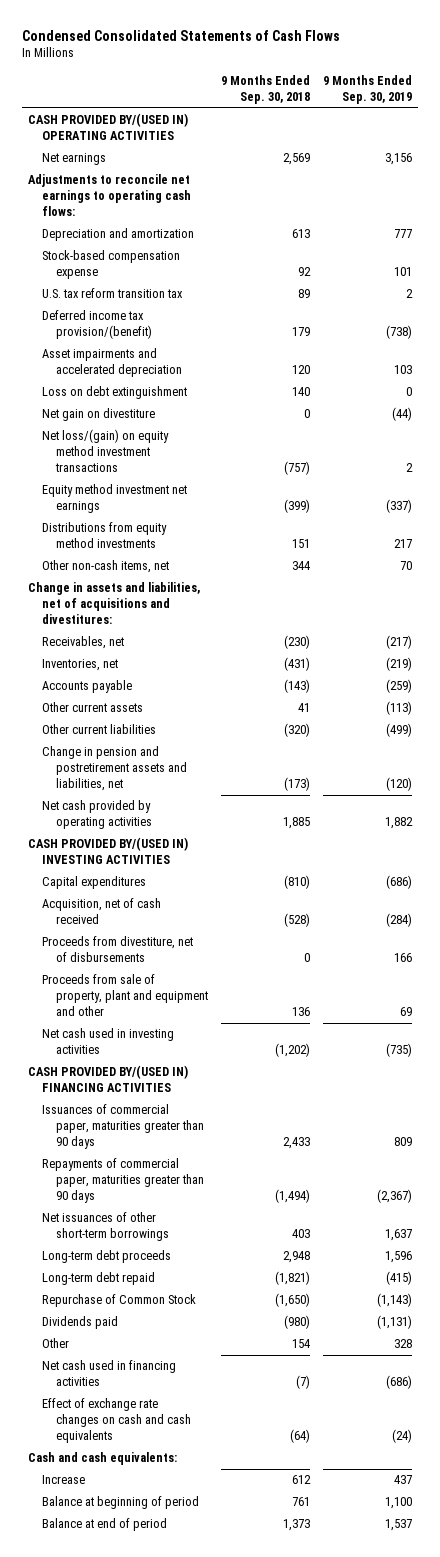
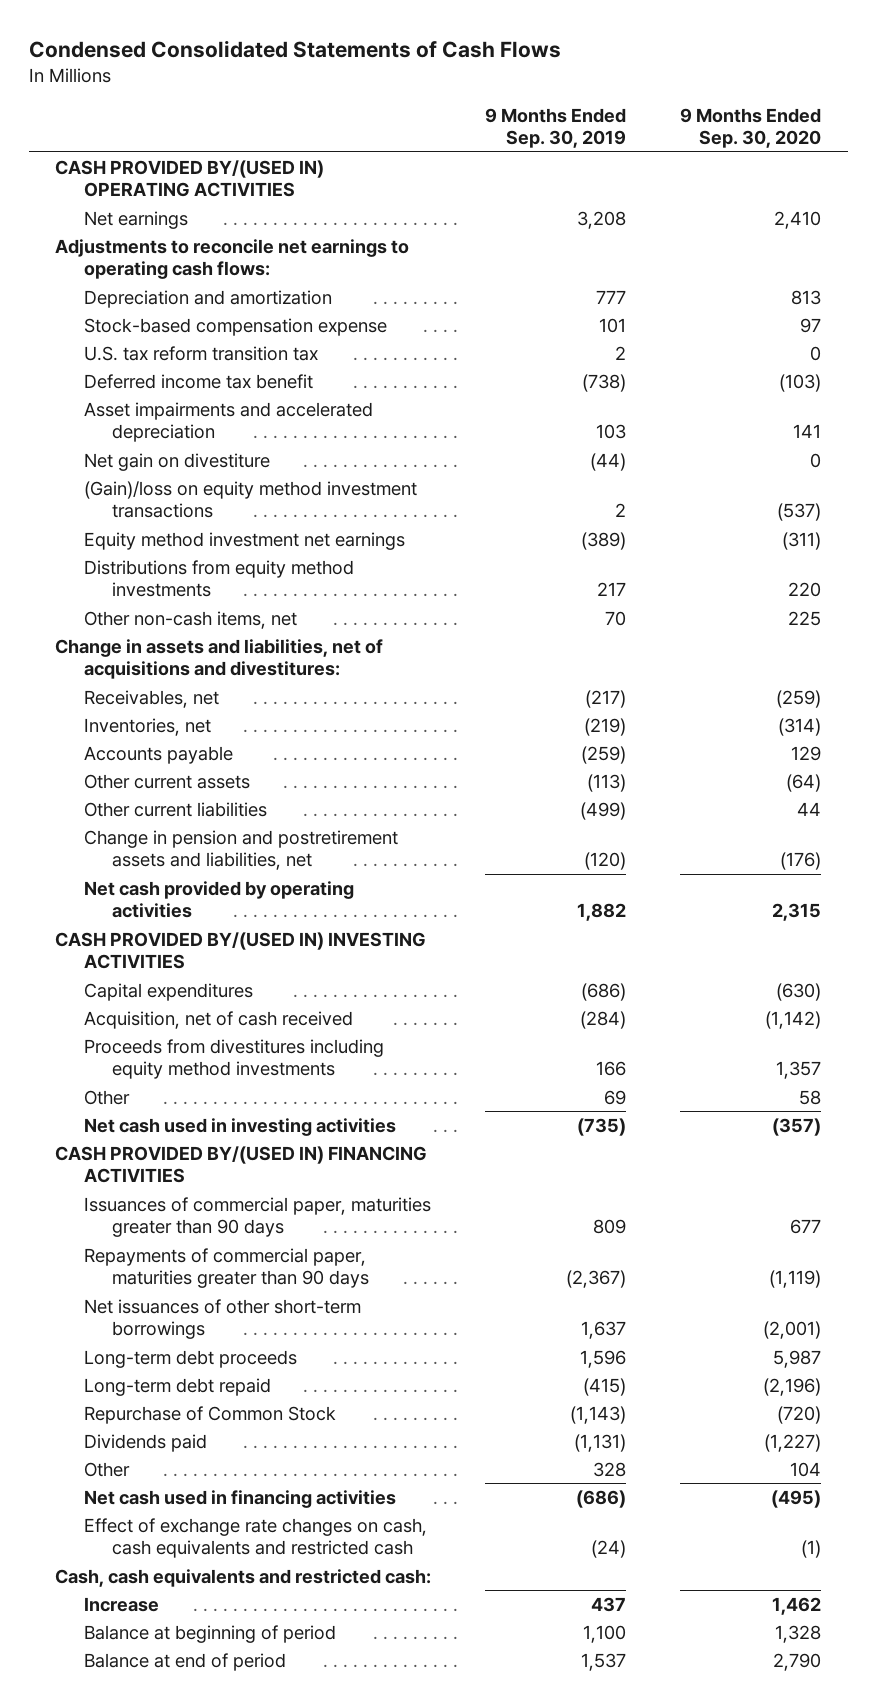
- | 9 Months Ended Sep. 30, 2018 | 9 Months Ended Sep. 30, 2019
+ | 9 Months Ended Sep. 30, 2019 | 9 Months Ended Sep. 30, 2020
- Net earnings | 2,569 | 3,156
+ Net earnings | 3,208 | 2,410
- Deferred income tax provision/(benefit) | 179 | (738)
+ Deferred income tax benefit | (738) | (103)
- Loss on debt extinguishment | 140 | 0
- Net loss/(gain) on equity method investment transactions | (757) | 2
- Equity method investment net earnings | (399) | (337)
+ (Gain)/loss on equity method investment transactions | 2 | (537)
+ Equity method investment net earnings | (389) | (311)
- Proceeds from divestiture, net of disbursements | 0 | 166
- Proceeds from sale of property, plant and equipment and other | 136 | 69
+ Proceeds from divestitures including equity method investments | 166 | 1,357
+ Other | 69 | 58
- Effect of exchange rate changes on cash and cash equivalents | (64) | (24)
- Cash and cash equivalents:
+ Effect of exchange rate changes on cash, cash equivalents and restricted cash | (24) | (1)
+ Cash, cash equivalents and restricted cash:

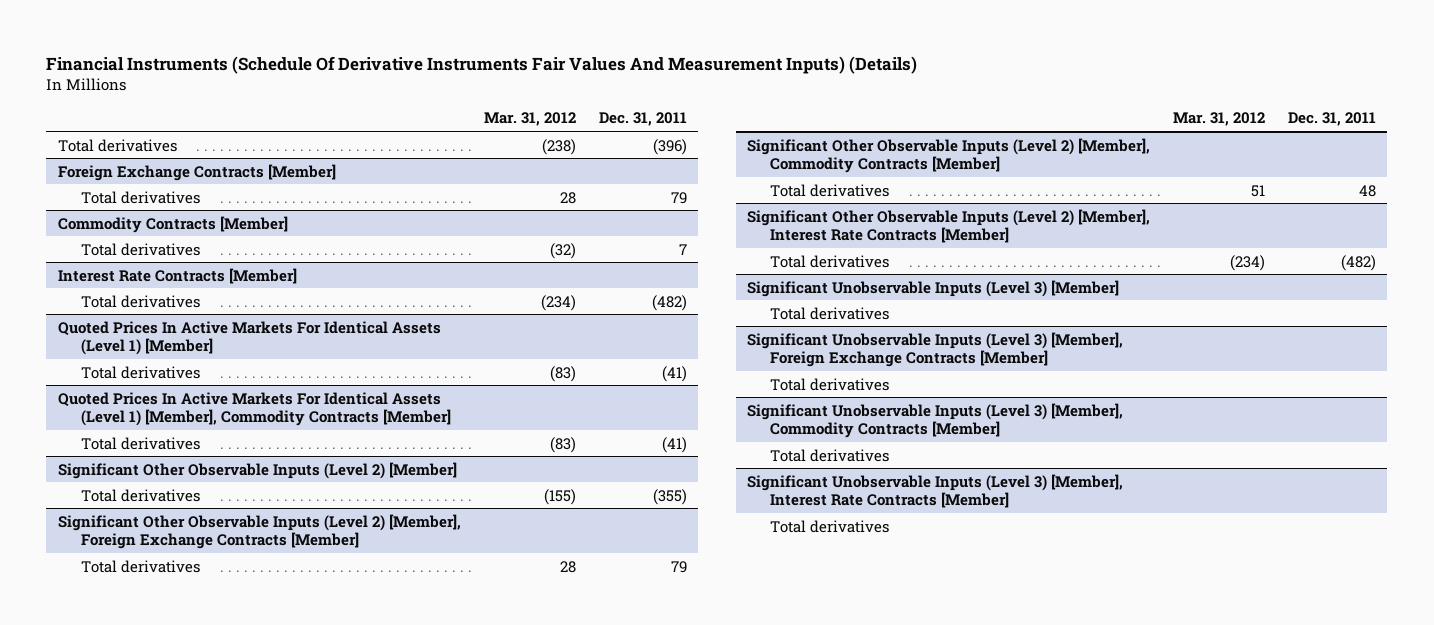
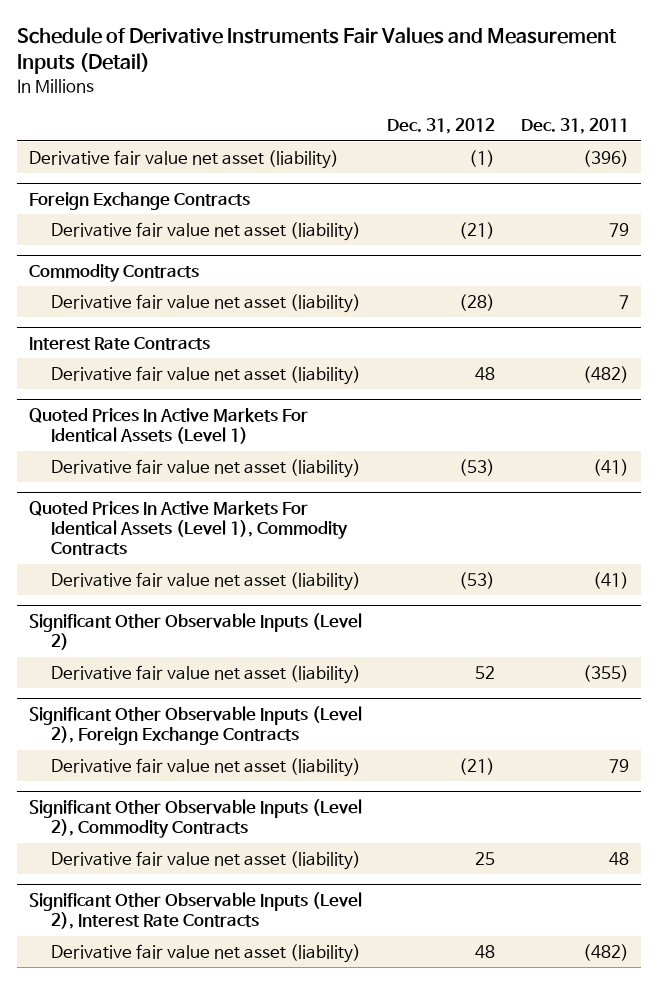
- Financial Instruments (Schedule Of Derivative Instruments Fair Values And Measurement Inputs) (Details)
+ Schedule of Derivative Instruments Fair Values and Measurement Inputs (Detail)
- | Mar. 31, 2012 | Dec. 31, 2011
+ | Dec. 31, 2012 | Dec. 31, 2011
- Total derivatives | (238) | (396)
- Foreign Exchange Contracts [Member]
- Total derivatives | 28 | 79
- Commodity Contracts [Member]
- Total derivatives | (32) | 7
- Interest Rate Contracts [Member]
- Total derivatives | (234) | (482)
- Quoted Prices In Active Markets For Identical Assets (Level 1) [Member]
- Total derivatives | (83) | (41)
- Quoted Prices In Active Markets For Identical Assets (Level 1) [Member], Commodity Contracts [Member]
- Total derivatives | (83) | (41)
- Significant Other Observable Inputs (Level 2) [Member]
- Total derivatives | (155) | (355)
- Significant Other Observable Inputs (Level 2) [Member], Foreign Exchange Contracts [Member]
- Total derivatives | 28 | 79
- Significant Other Observable Inputs (Level 2) [Member], Commodity Contracts [Member]
- Total derivatives | 51 | 48
- Significant Other Observable Inputs (Level 2) [Member], Interest Rate Contracts [Member]
- Total derivatives | (234) | (482)
- Significant Unobservable Inputs (Level 3) [Member]
- Total derivatives
- Significant Unobservable Inputs (Level 3) [Member], Foreign Exchange Contracts [Member]
- Total derivatives
- Significant Unobservable Inputs (Level 3) [Member], Commodity Contracts [Member]
- Total derivatives
- Significant Unobservable Inputs (Level 3) [Member], Interest Rate Contracts [Member]
- Total derivatives
+ Derivative fair value net asset (liability) | (1) | (396)
+ Foreign Exchange Contracts
+ Derivative fair value net asset (liability) | (21) | 79
+ Commodity Contracts
+ Derivative fair value net asset (liability) | (28) | 7
+ Interest Rate Contracts
+ Derivative fair value net asset (liability) | 48 | (482)
+ Quoted Prices In Active Markets For Identical Assets (Level 1)
+ Derivative fair value net asset (liability) | (53) | (41)
+ Quoted Prices In Active Markets For Identical Assets (Level 1), Commodity Contracts
+ Derivative fair value net asset (liability) | (53) | (41)
+ Significant Other Observable Inputs (Level 2)
+ Derivative fair value net asset (liability) | 52 | (355)
+ Significant Other Observable Inputs (Level 2), Foreign Exchange Contracts
+ Derivative fair value net asset (liability) | (21) | 79
+ Significant Other Observable Inputs (Level 2), Commodity Contracts
+ Derivative fair value net asset (liability) | 25 | 48
+ Significant Other Observable Inputs (Level 2), Interest Rate Contracts
+ Derivative fair value net asset (liability) | 48 | (482)

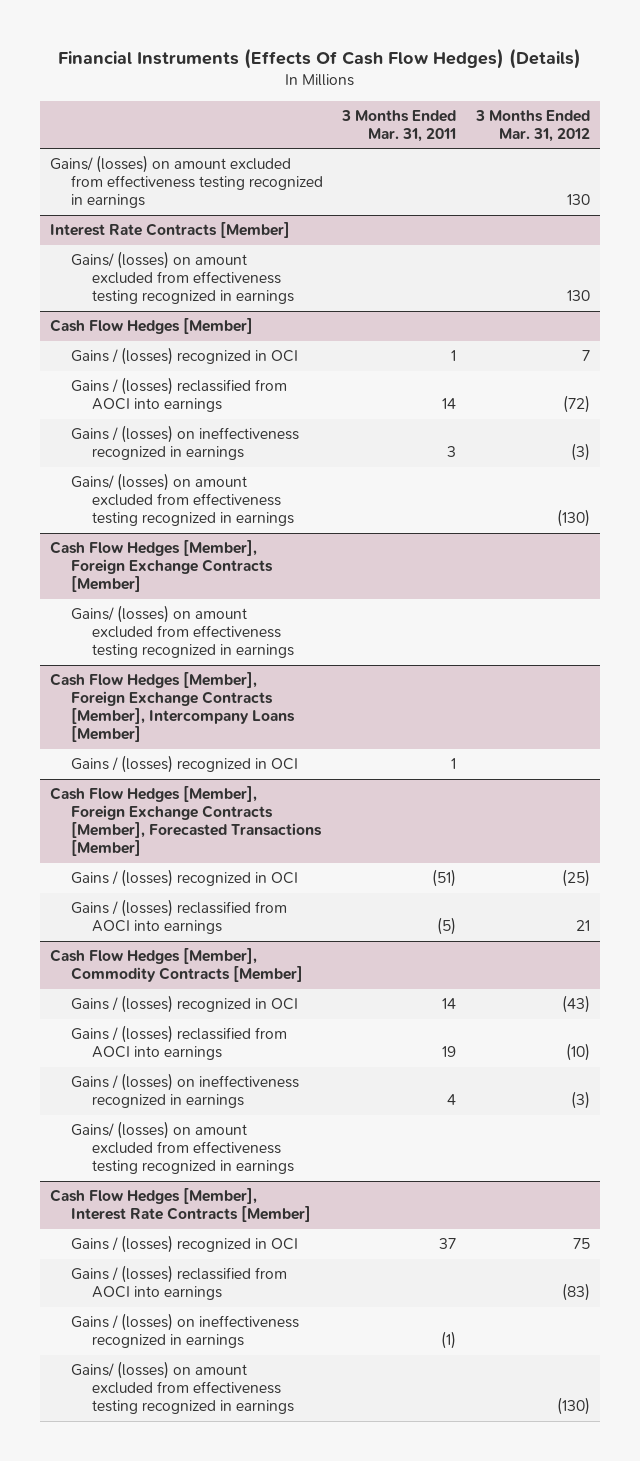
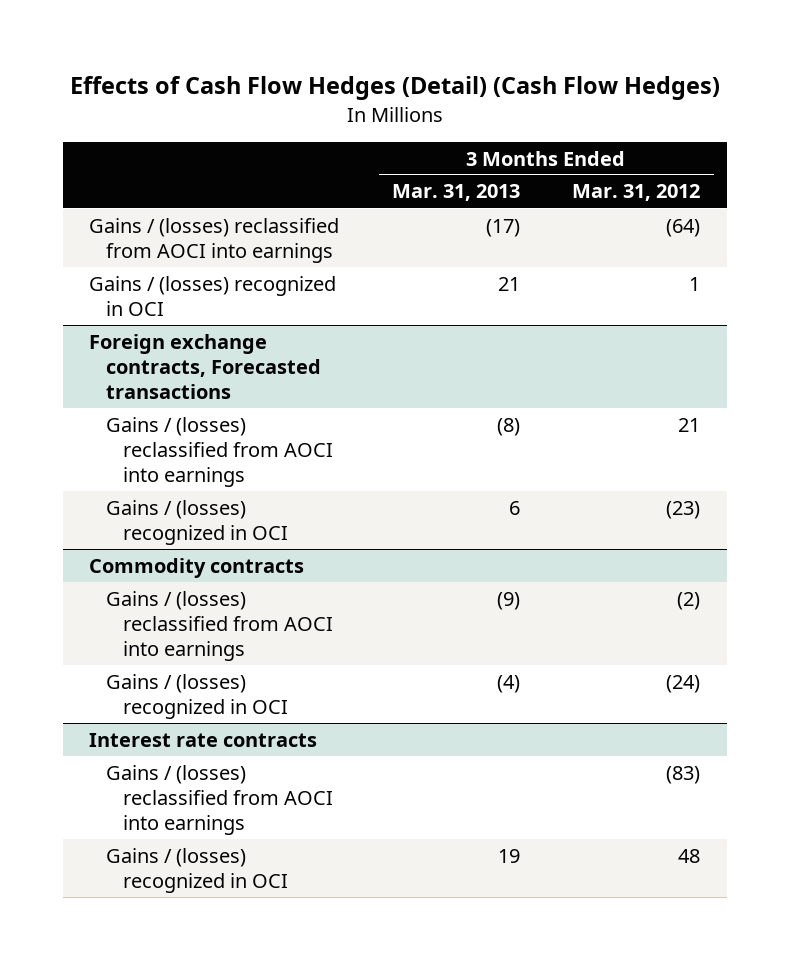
- Financial Instruments (Effects Of Cash Flow Hedges) (Details)
+ Effects of Cash Flow Hedges (Detail) (Cash Flow Hedges)
- | 3 Months Ended Mar. 31, 2011 | 3 Months Ended Mar. 31, 2012
+ | 3 Months Ended Mar. 31, 2013 | 3 Months Ended Mar. 31, 2012
- Gains/ (losses) on amount excluded from effectiveness testing recognized in earnings | | 130
- Interest Rate Contracts [Member]
- Gains/ (losses) on amount excluded from effectiveness testing recognized in earnings | | 130
- Cash Flow Hedges [Member]
- Gains / (losses) recognized in OCI | 1 | 7
- Gains / (losses) reclassified from AOCI into earnings | 14 | (72)
- Gains / (losses) on ineffectiveness recognized in earnings | 3 | (3)
- Gains/ (losses) on amount excluded from effectiveness testing recognized in earnings | | (130)
- Cash Flow Hedges [Member], Foreign Exchange Contracts [Member]
- Gains/ (losses) on amount excluded from effectiveness testing recognized in earnings
- Cash Flow Hedges [Member], Foreign Exchange Contracts [Member], Intercompany Loans [Member]
- Gains / (losses) recognized in OCI | 1 |
- Cash Flow Hedges [Member], Foreign Exchange Contracts [Member], Forecasted Transactions [Member]
- Gains / (losses) recognized in OCI | (51) | (25)
+ Gains / (losses) reclassified from AOCI into earnings | (17) | (64)
+ Gains / (losses) recognized in OCI | 21 | 1
+ Foreign exchange contracts, Forecasted transactions
- Cash Flow Hedges [Member], Commodity Contracts [Member]
- Gains / (losses) recognized in OCI | 14 | (43)
- Gains / (losses) reclassified from AOCI into earnings | 19 | (10)
- Gains / (losses) on ineffectiveness recognized in earnings | 4 | (3)
- Gains/ (losses) on amount excluded from effectiveness testing recognized in earnings
- Cash Flow Hedges [Member], Interest Rate Contracts [Member]
- Gains / (losses) recognized in OCI | 37 | 75
+ Gains / (losses) recognized in OCI | 6 | (23)
+ Commodity contracts
+ Gains / (losses) reclassified from AOCI into earnings | (9) | (2)
+ Gains / (losses) recognized in OCI | (4) | (24)
+ Interest rate contracts
- Gains / (losses) on ineffectiveness recognized in earnings | (1) |
- Gains/ (losses) on amount excluded from effectiveness testing recognized in earnings | | (130)
+ Gains / (losses) recognized in OCI | 19 | 48

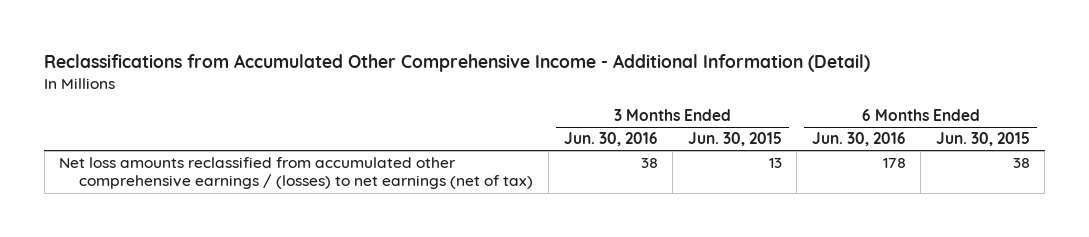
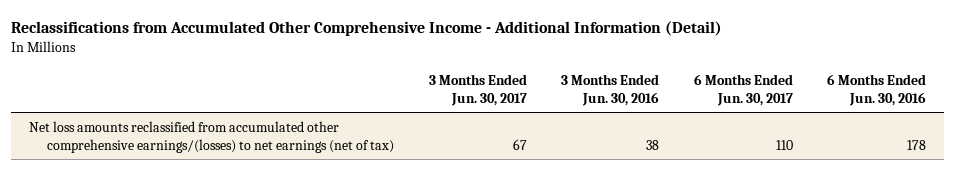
- | 3 Months Ended Jun. 30, 2016 | 3 Months Ended Jun. 30, 2015 | 6 Months Ended Jun. 30, 2016 | 6 Months Ended Jun. 30, 2015
+ | 3 Months Ended Jun. 30, 2017 | 3 Months Ended Jun. 30, 2016 | 6 Months Ended Jun. 30, 2017 | 6 Months Ended Jun. 30, 2016
- Net loss amounts reclassified from accumulated other comprehensive earnings / (losses) to net earnings (net of tax) | 38 | 13 | 178 | 38
+ Net loss amounts reclassified from accumulated other comprehensive earnings/(losses) to net earnings (net of tax) | 67 | 38 | 110 | 178

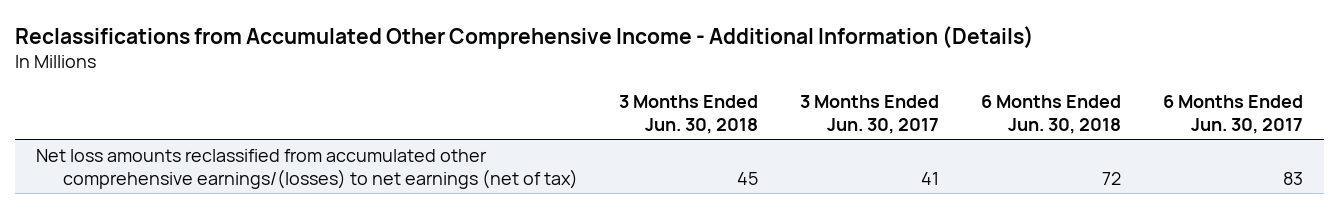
- Reclassifications from Accumulated Other Comprehensive Income - Additional Information (Detail)
+ Reclassifications from Accumulated Other Comprehensive Income - Additional Information (Details)
- | 3 Months Ended Jun. 30, 2017 | 3 Months Ended Jun. 30, 2016 | 6 Months Ended Jun. 30, 2017 | 6 Months Ended Jun. 30, 2016
+ | 3 Months Ended Jun. 30, 2018 | 3 Months Ended Jun. 30, 2017 | 6 Months Ended Jun. 30, 2018 | 6 Months Ended Jun. 30, 2017
- Net loss amounts reclassified from accumulated other comprehensive earnings/(losses) to net earnings (net of tax) | 67 | 38 | 110 | 178
+ Net loss amounts reclassified from accumulated other comprehensive earnings/(losses) to net earnings (net of tax) | 45 | 41 | 72 | 83

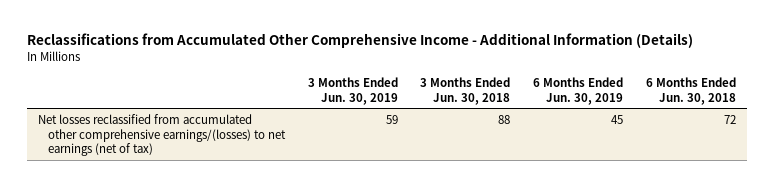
- | 3 Months Ended Jun. 30, 2018 | 3 Months Ended Jun. 30, 2017 | 6 Months Ended Jun. 30, 2018 | 6 Months Ended Jun. 30, 2017
+ | 3 Months Ended Jun. 30, 2019 | 3 Months Ended Jun. 30, 2018 | 6 Months Ended Jun. 30, 2019 | 6 Months Ended Jun. 30, 2018
- Net loss amounts reclassified from accumulated other comprehensive earnings/(losses) to net earnings (net of tax) | 45 | 41 | 72 | 83
+ Net losses reclassified from accumulated other comprehensive earnings/(losses) to net earnings (net of tax) | 59 | 88 | 45 | 72

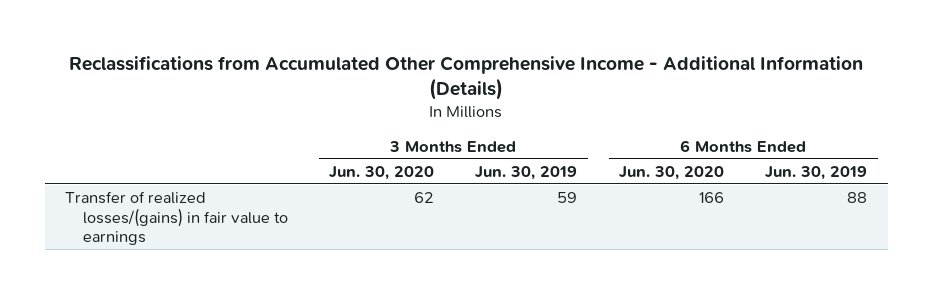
- | 3 Months Ended Jun. 30, 2019 | 3 Months Ended Jun. 30, 2018 | 6 Months Ended Jun. 30, 2019 | 6 Months Ended Jun. 30, 2018
+ | 3 Months Ended Jun. 30, 2020 | 3 Months Ended Jun. 30, 2019 | 6 Months Ended Jun. 30, 2020 | 6 Months Ended Jun. 30, 2019
- Net losses reclassified from accumulated other comprehensive earnings/(losses) to net earnings (net of tax) | 59 | 88 | 45 | 72
+ Transfer of realized losses/(gains) in fair value to earnings | 62 | 59 | 166 | 88

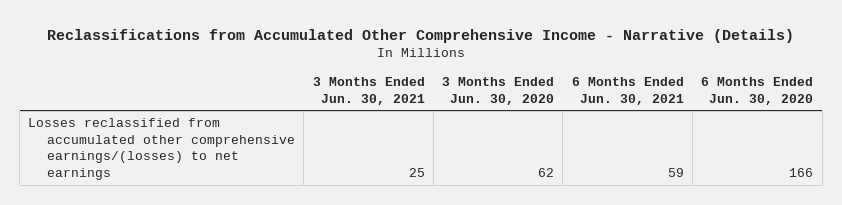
- Reclassifications from Accumulated Other Comprehensive Income - Additional Information (Details)
+ Reclassifications from Accumulated Other Comprehensive Income - Narrative (Details)
- | 3 Months Ended Jun. 30, 2020 | 3 Months Ended Jun. 30, 2019 | 6 Months Ended Jun. 30, 2020 | 6 Months Ended Jun. 30, 2019
+ | 3 Months Ended Jun. 30, 2021 | 3 Months Ended Jun. 30, 2020 | 6 Months Ended Jun. 30, 2021 | 6 Months Ended Jun. 30, 2020
- Transfer of realized losses/(gains) in fair value to earnings | 62 | 59 | 166 | 88
+ Losses reclassified from accumulated other comprehensive earnings/(losses) to net earnings | 25 | 62 | 59 | 166

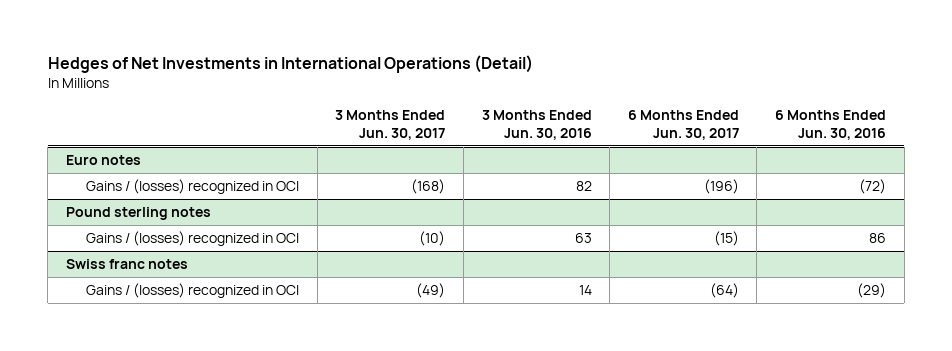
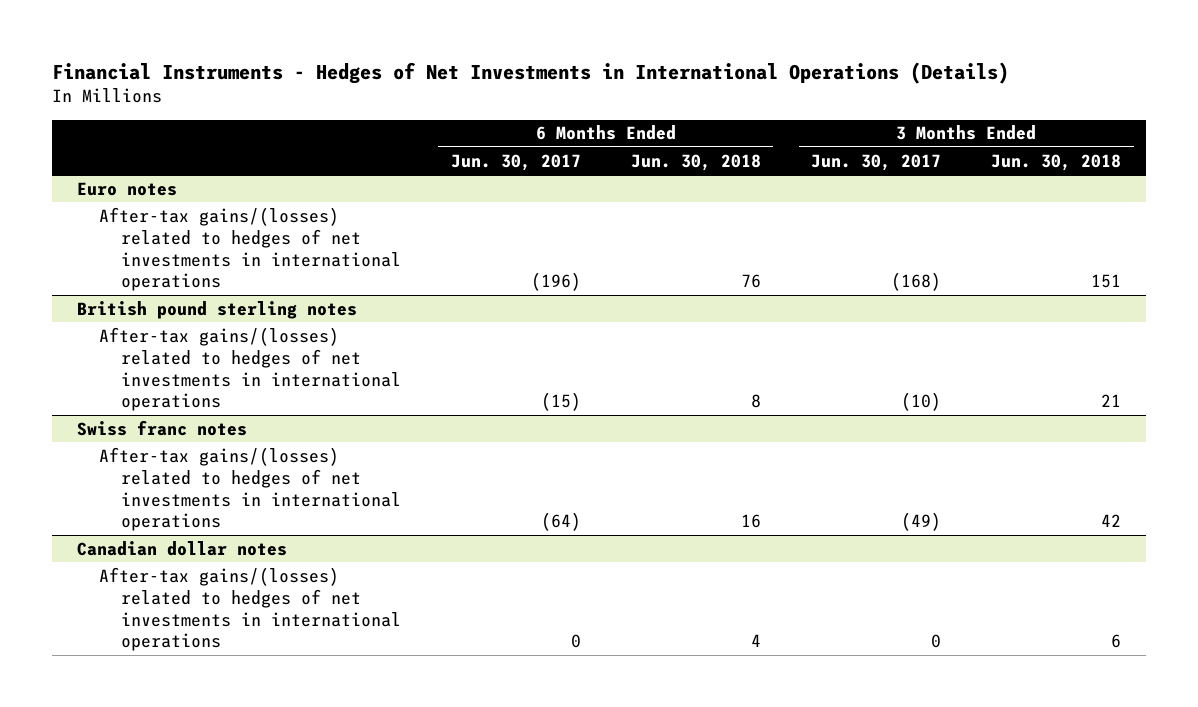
- Hedges of Net Investments in International Operations (Detail)
+ Financial Instruments - Hedges of Net Investments in International Operations (Details)
- | 3 Months Ended Jun. 30, 2017 | 3 Months Ended Jun. 30, 2016 | 6 Months Ended Jun. 30, 2017 | 6 Months Ended Jun. 30, 2016
+ | 6 Months Ended Jun. 30, 2017 | 6 Months Ended Jun. 30, 2018 | 3 Months Ended Jun. 30, 2017 | 3 Months Ended Jun. 30, 2018
@ Euro notes
- Gains / (losses) recognized in OCI | (168) | 82 | (196) | (72)
- Pound sterling notes
- Gains / (losses) recognized in OCI | (10) | 63 | (15) | 86
@ Euro notes
+ After-tax gains/(losses) related to hedges of net investments in international operations | (196) | 76 | (168) | 151
+ British pound sterling notes
+ After-tax gains/(losses) related to hedges of net investments in international operations | (15) | 8 | (10) | 21
@ Swiss franc notes
- Gains / (losses) recognized in OCI | (49) | 14 | (64) | (29)
+ After-tax gains/(losses) related to hedges of net investments in international operations | (64) | 16 | (49) | 42
+ Canadian dollar notes
+ After-tax gains/(losses) related to hedges of net investments in international operations | 0 | 4 | 0 | 6

